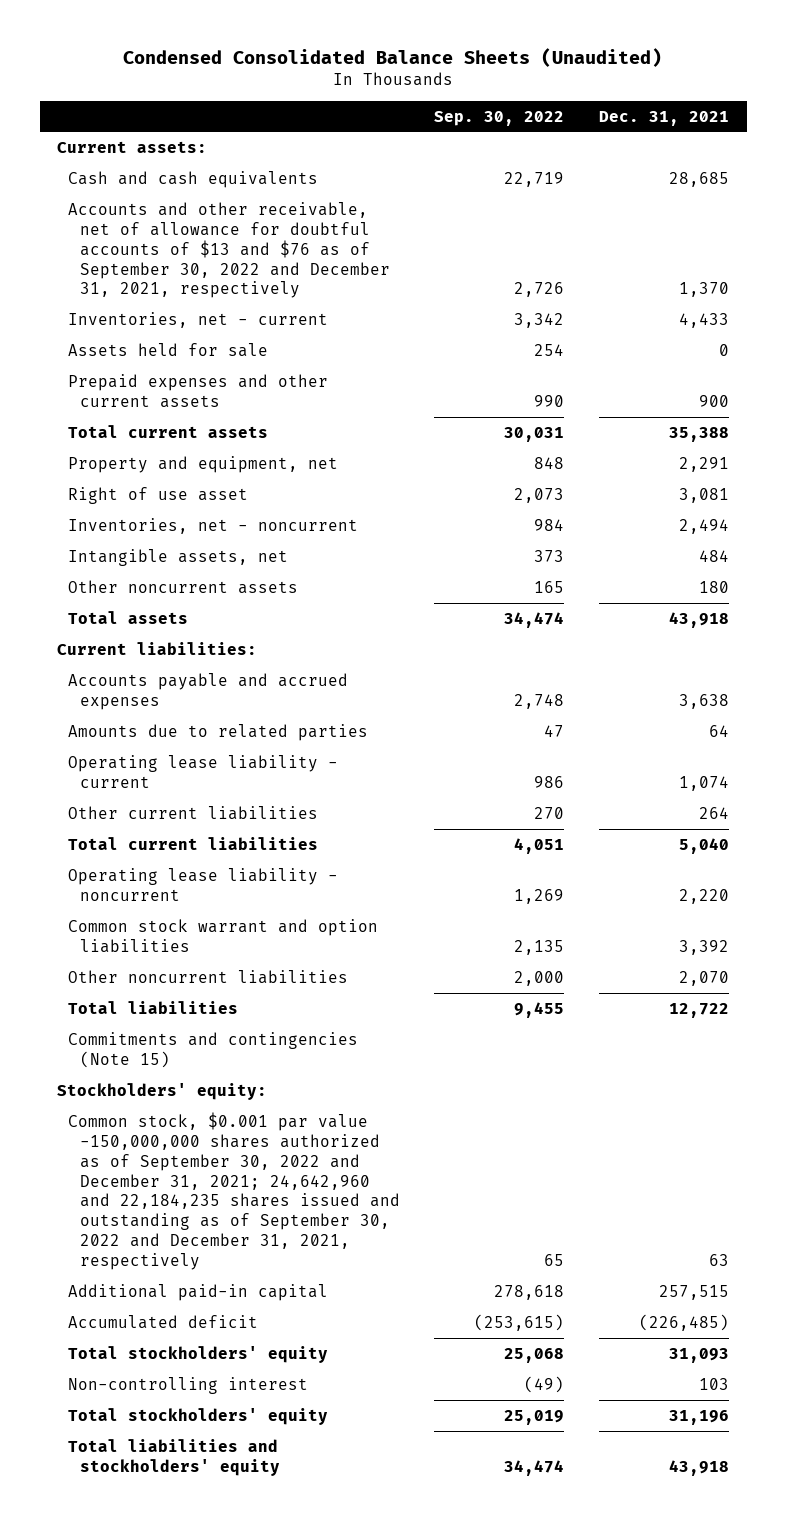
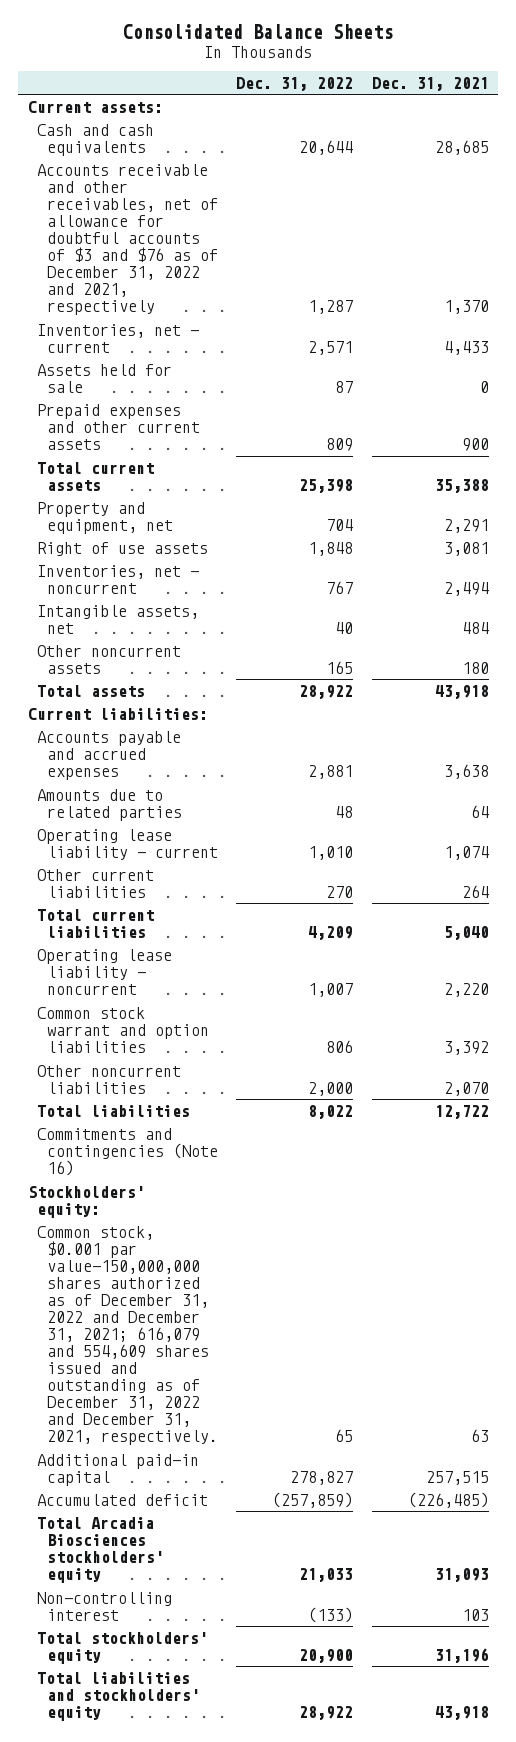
- Condensed Consolidated Balance Sheets (Unaudited)
+ Consolidated Balance Sheets
- | Sep. 30, 2022 | Dec. 31, 2021
+ | Dec. 31, 2022 | Dec. 31, 2021
- Accounts and other receivable, net of allowance for doubtful accounts of $13 and $76 as of September 30, 2022 and December 31, 2021, respectively | 2,726 | 1,370
+ Accounts receivable and other receivables, net of allowance for doubtful accounts of $3 and $76 as of December 31, 2022 and 2021, respectively | 1,287 | 1,370
- Right of use asset | 2,073 | 3,081
+ Right of use assets | 1,848 | 3,081
- Commitments and contingencies (Note 15)
+ Commitments and contingencies (Note 16)
- Common stock, $0.001 par value -150,000,000 shares authorized as of September 30, 2022 and December 31, 2021; 24,642,960 and 22,184,235 shares issued and outstanding as of September 30, 2022 and December 31, 2021, respectively | 65 | 63
+ Common stock, $0.001 par value-150,000,000 shares authorized as of December 31, 2022 and December 31, 2021; 616,079 and 554,609 shares issued and outstanding as of December 31, 2022 and December 31, 2021, respectively. | 65 | 63
- Total stockholders' equity | 25,068 | 31,093
+ Total Arcadia Biosciences stockholders' equity | 21,033 | 31,093

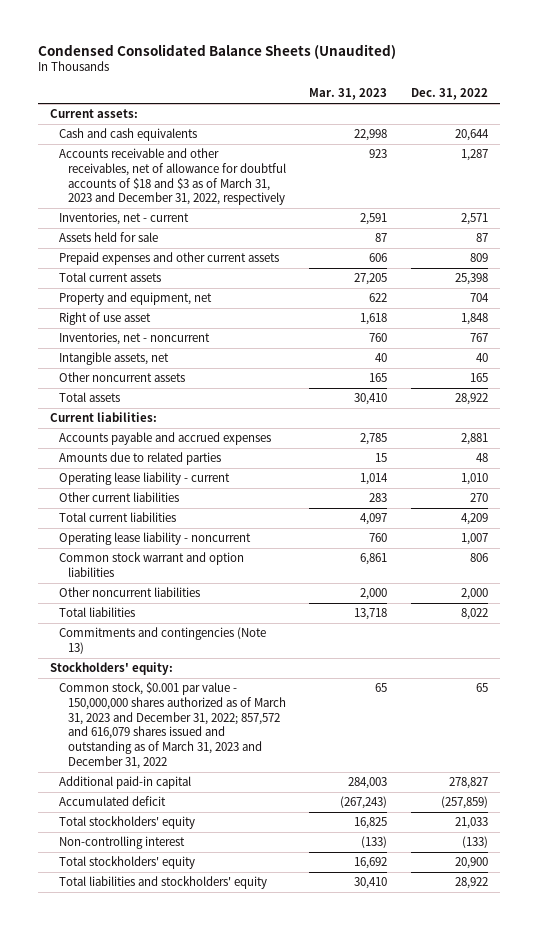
- Consolidated Balance Sheets
+ Condensed Consolidated Balance Sheets (Unaudited)
- | Dec. 31, 2022 | Dec. 31, 2021
+ | Mar. 31, 2023 | Dec. 31, 2022
- Accounts receivable and other receivables, net of allowance for doubtful accounts of $3 and $76 as of December 31, 2022 and 2021, respectively | 1,287 | 1,370
+ Accounts receivable and other receivables, net of allowance for doubtful accounts of $18 and $3 as of March 31, 2023 and December 31, 2022, respectively | 923 | 1,287
- Right of use assets | 1,848 | 3,081
+ Right of use asset | 1,618 | 1,848
- Commitments and contingencies (Note 16)
+ Commitments and contingencies (Note 13)
- Common stock, $0.001 par value-150,000,000 shares authorized as of December 31, 2022 and December 31, 2021; 616,079 and 554,609 shares issued and outstanding as of December 31, 2022 and December 31, 2021, respectively. | 65 | 63
+ Common stock, $0.001 par value - 150,000,000 shares authorized as of March 31, 2023 and December 31, 2022; 857,572 and 616,079 shares issued and outstanding as of March 31, 2023 and December 31, 2022 | 65 | 65
- Total Arcadia Biosciences stockholders' equity | 21,033 | 31,093
+ Total stockholders' equity | 16,825 | 21,033

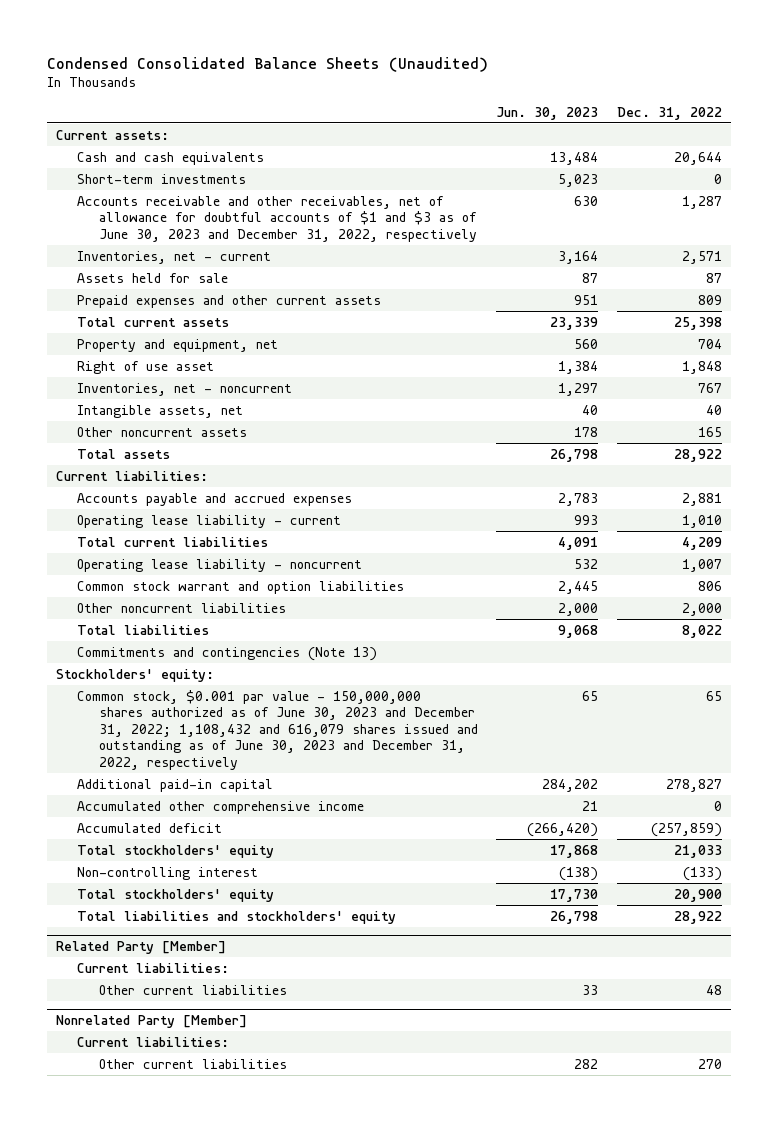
- | Mar. 31, 2023 | Dec. 31, 2022
+ | Jun. 30, 2023 | Dec. 31, 2022
- Accounts receivable and other receivables, net of allowance for doubtful accounts of $18 and $3 as of March 31, 2023 and December 31, 2022, respectively | 923 | 1,287
+ Short-term investments | 5,023 | 0
+ Accounts receivable and other receivables, net of allowance for doubtful accounts of $1 and $3 as of June 30, 2023 and December 31, 2022, respectively | 630 | 1,287
- Amounts due to related parties | 15 | 48
- Other current liabilities | 283 | 270
- Common stock, $0.001 par value - 150,000,000 shares authorized as of March 31, 2023 and December 31, 2022; 857,572 and 616,079 shares issued and outstanding as of March 31, 2023 and December 31, 2022 | 65 | 65
+ Common stock, $0.001 par value - 150,000,000 shares authorized as of June 30, 2023 and December 31, 2022; 1,108,432 and 616,079 shares issued and outstanding as of June 30, 2023 and December 31, 2022, respectively | 65 | 65
+ Accumulated other comprehensive income | 21 | 0
+ Related Party [Member]
+ Current liabilities:
+ Other current liabilities | 33 | 48
+ Nonrelated Party [Member]
+ Current liabilities:
+ Other current liabilities | 282 | 270

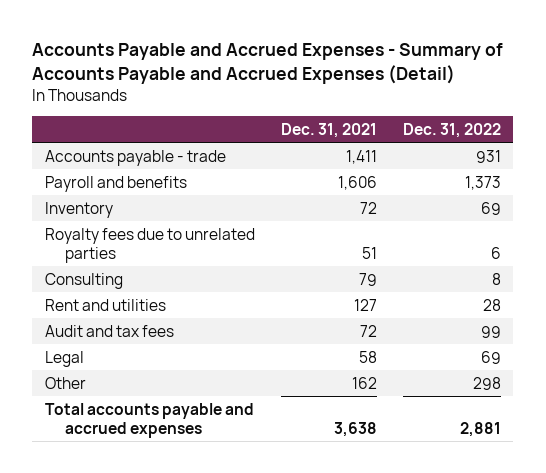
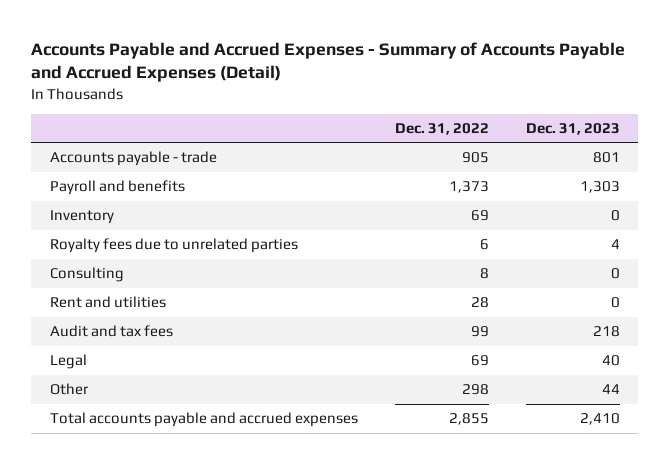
- | Dec. 31, 2021 | Dec. 31, 2022
+ | Dec. 31, 2022 | Dec. 31, 2023
- Accounts payable - trade | 1,411 | 931
+ Accounts payable - trade | 905 | 801
- Total accounts payable and accrued expenses | 3,638 | 2,881
+ Total accounts payable and accrued expenses | 2,855 | 2,410

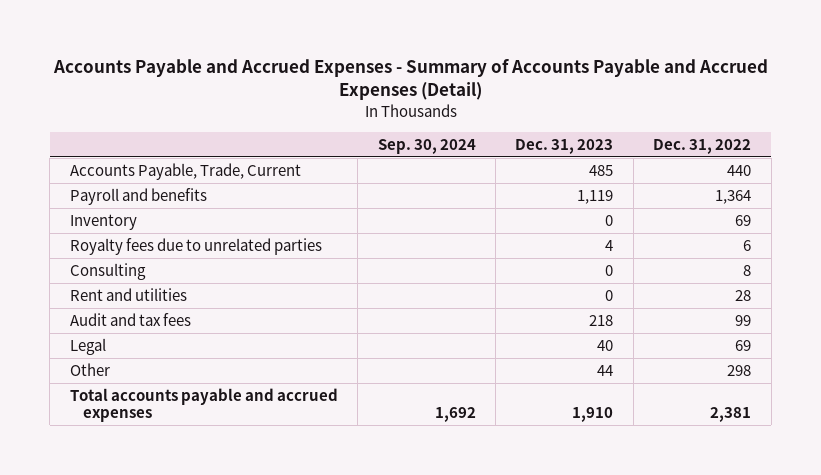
- | Dec. 31, 2022 | Dec. 31, 2023
+ | Sep. 30, 2024 | Dec. 31, 2023 | Dec. 31, 2022
- Accounts payable - trade | 905 | 801
- Payroll and benefits | 1,373 | 1,303
+ Accounts Payable, Trade, Current | | 485 | 440
+ Payroll and benefits | | 1,119 | 1,364
- Total accounts payable and accrued expenses | 2,855 | 2,410
+ Total accounts payable and accrued expenses | 1,692 | 1,910 | 2,381

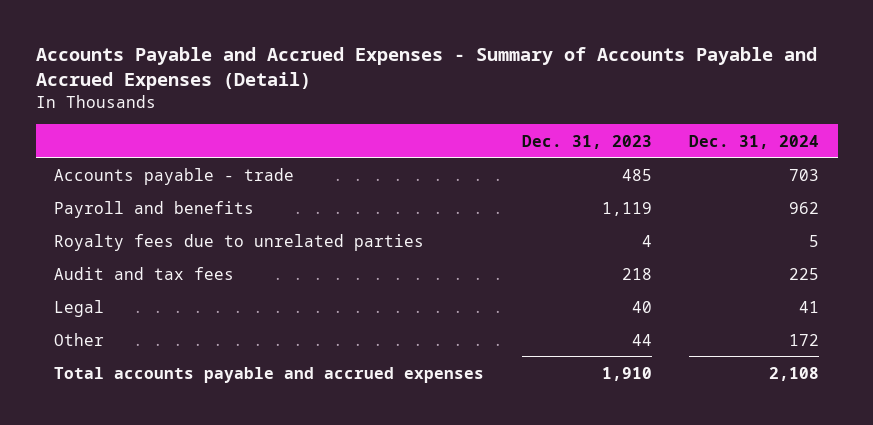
- | Sep. 30, 2024 | Dec. 31, 2023 | Dec. 31, 2022
+ | Dec. 31, 2023 | Dec. 31, 2024
- Accounts Payable, Trade, Current | | 485 | 440
+ Accounts payable - trade | 485 | 703
- Inventory | | 0 | 69
- Consulting | | 0 | 8
- Rent and utilities | | 0 | 28

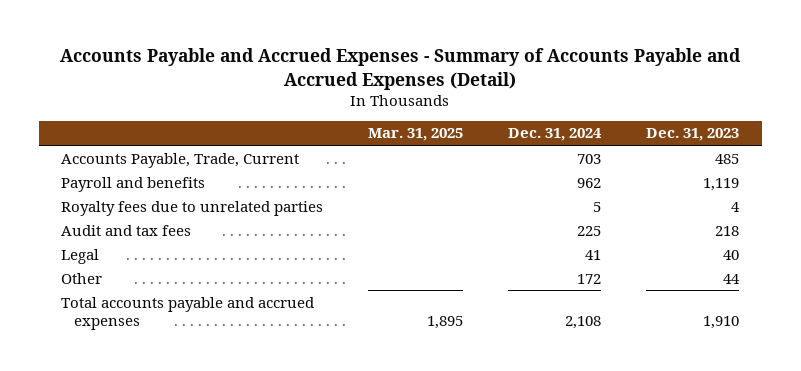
- | Dec. 31, 2023 | Dec. 31, 2024
+ | Mar. 31, 2025 | Dec. 31, 2024 | Dec. 31, 2023
- Accounts payable - trade | 485 | 703
+ Accounts Payable, Trade, Current | | 703 | 485

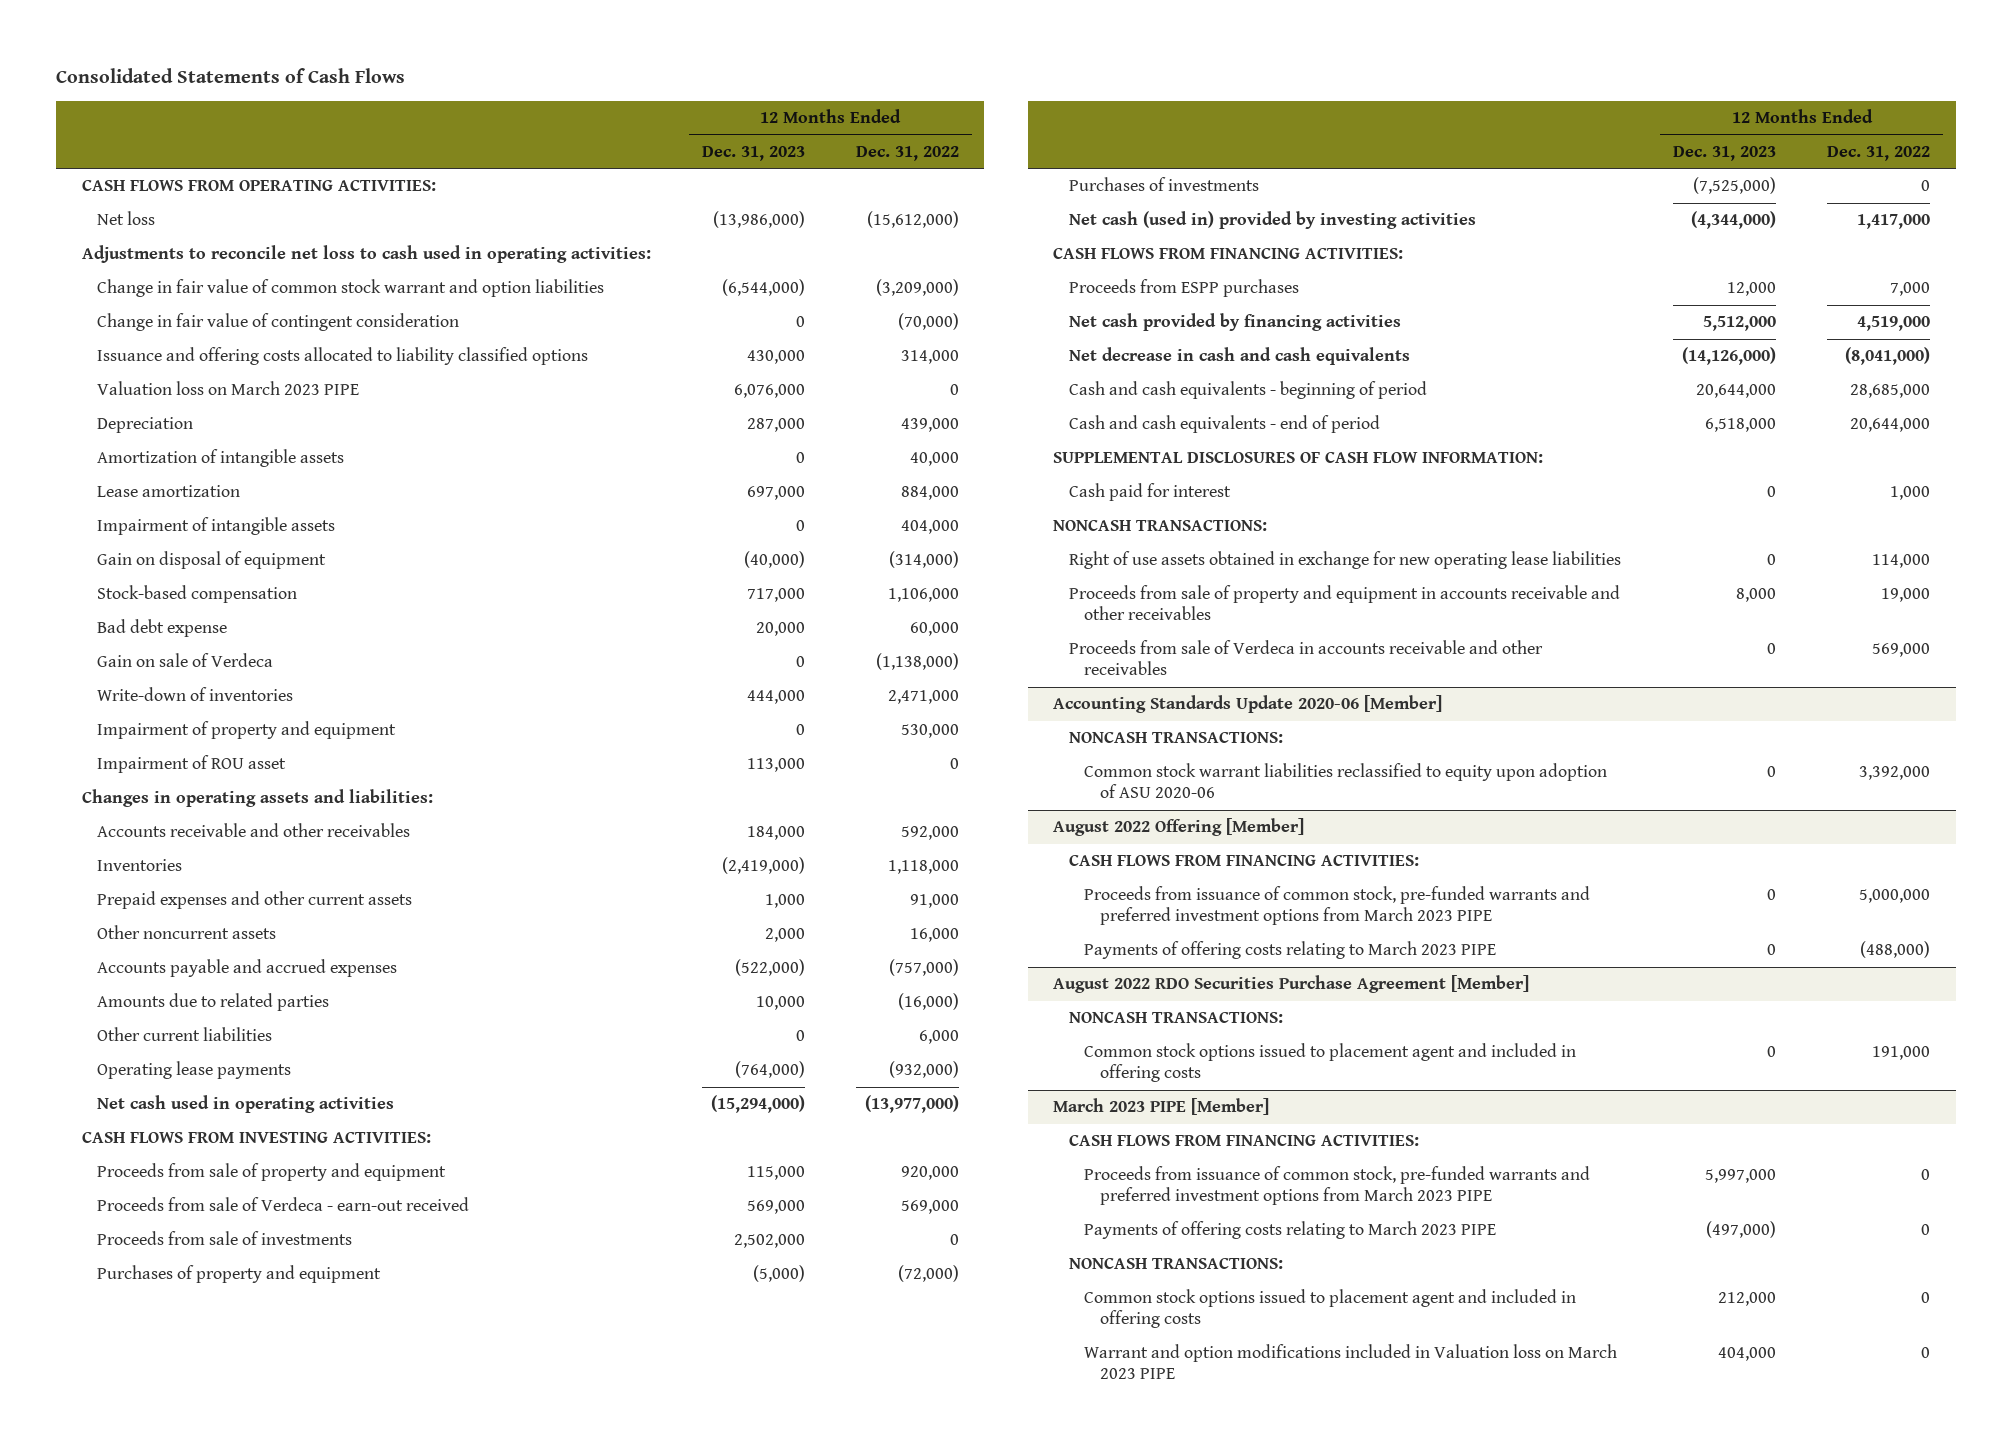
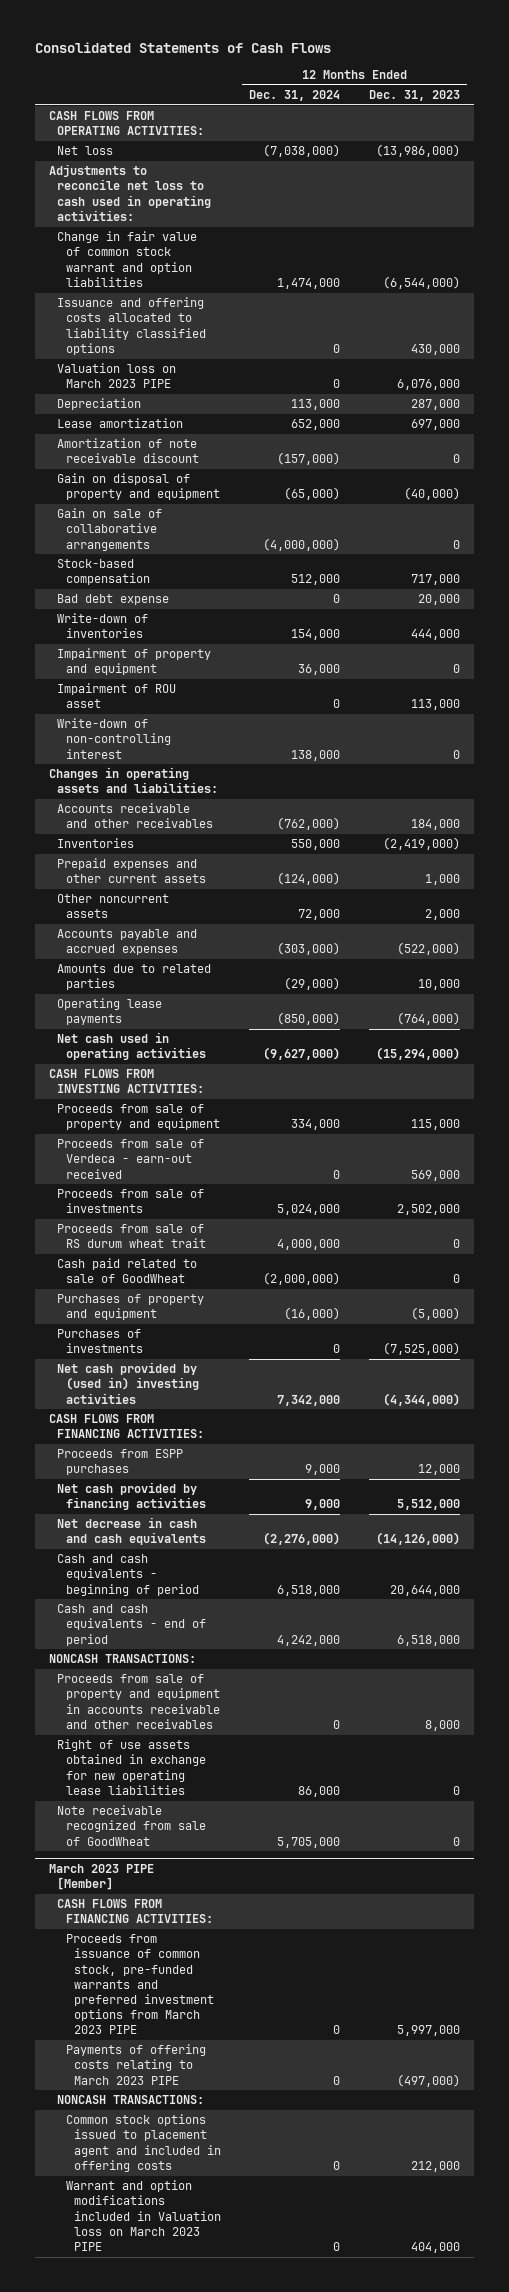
- | 12 Months Ended Dec. 31, 2023 | 12 Months Ended Dec. 31, 2022
+ | 12 Months Ended Dec. 31, 2024 | 12 Months Ended Dec. 31, 2023
- Change in fair value of contingent consideration | 0 | (70,000)
- Amortization of intangible assets | 0 | 40,000
- Impairment of intangible assets | 0 | 404,000
- Gain on disposal of equipment | (40,000) | (314,000)
+ Amortization of note receivable discount | (157,000) | 0
+ Gain on disposal of property and equipment | (65,000) | (40,000)
+ Gain on sale of collaborative arrangements | (4,000,000) | 0
- Gain on sale of Verdeca | 0 | (1,138,000)
+ Write-down of non-controlling interest | 138,000 | 0
- Other current liabilities | 0 | 6,000
+ Proceeds from sale of RS durum wheat trait | 4,000,000 | 0
+ Cash paid related to sale of GoodWheat | (2,000,000) | 0
- Net cash (used in) provided by investing activities | (4,344,000) | 1,417,000
+ Net cash provided by (used in) investing activities | 7,342,000 | (4,344,000)
- SUPPLEMENTAL DISCLOSURES OF CASH FLOW INFORMATION:
- Cash paid for interest | 0 | 1,000
- Proceeds from sale of Verdeca in accounts receivable and other receivables | 0 | 569,000
- Accounting Standards Update 2020-06 [Member]
- NONCASH TRANSACTIONS:
- Common stock warrant liabilities reclassified to equity upon adoption of ASU 2020-06 | 0 | 3,392,000
- August 2022 Offering [Member]
- CASH FLOWS FROM FINANCING ACTIVITIES:
- Proceeds from issuance of common stock, pre-funded warrants and preferred investment options from March 2023 PIPE | 0 | 5,000,000
- Payments of offering costs relating to March 2023 PIPE | 0 | (488,000)
- August 2022 RDO Securities Purchase Agreement [Member]
- NONCASH TRANSACTIONS:
- Common stock options issued to placement agent and included in offering costs | 0 | 191,000
moved down: Right of use assets obtained in exchange for new operating lease liabilities | 86,000 | 0
+ Note receivable recognized from sale of GoodWheat | 5,705,000 | 0

